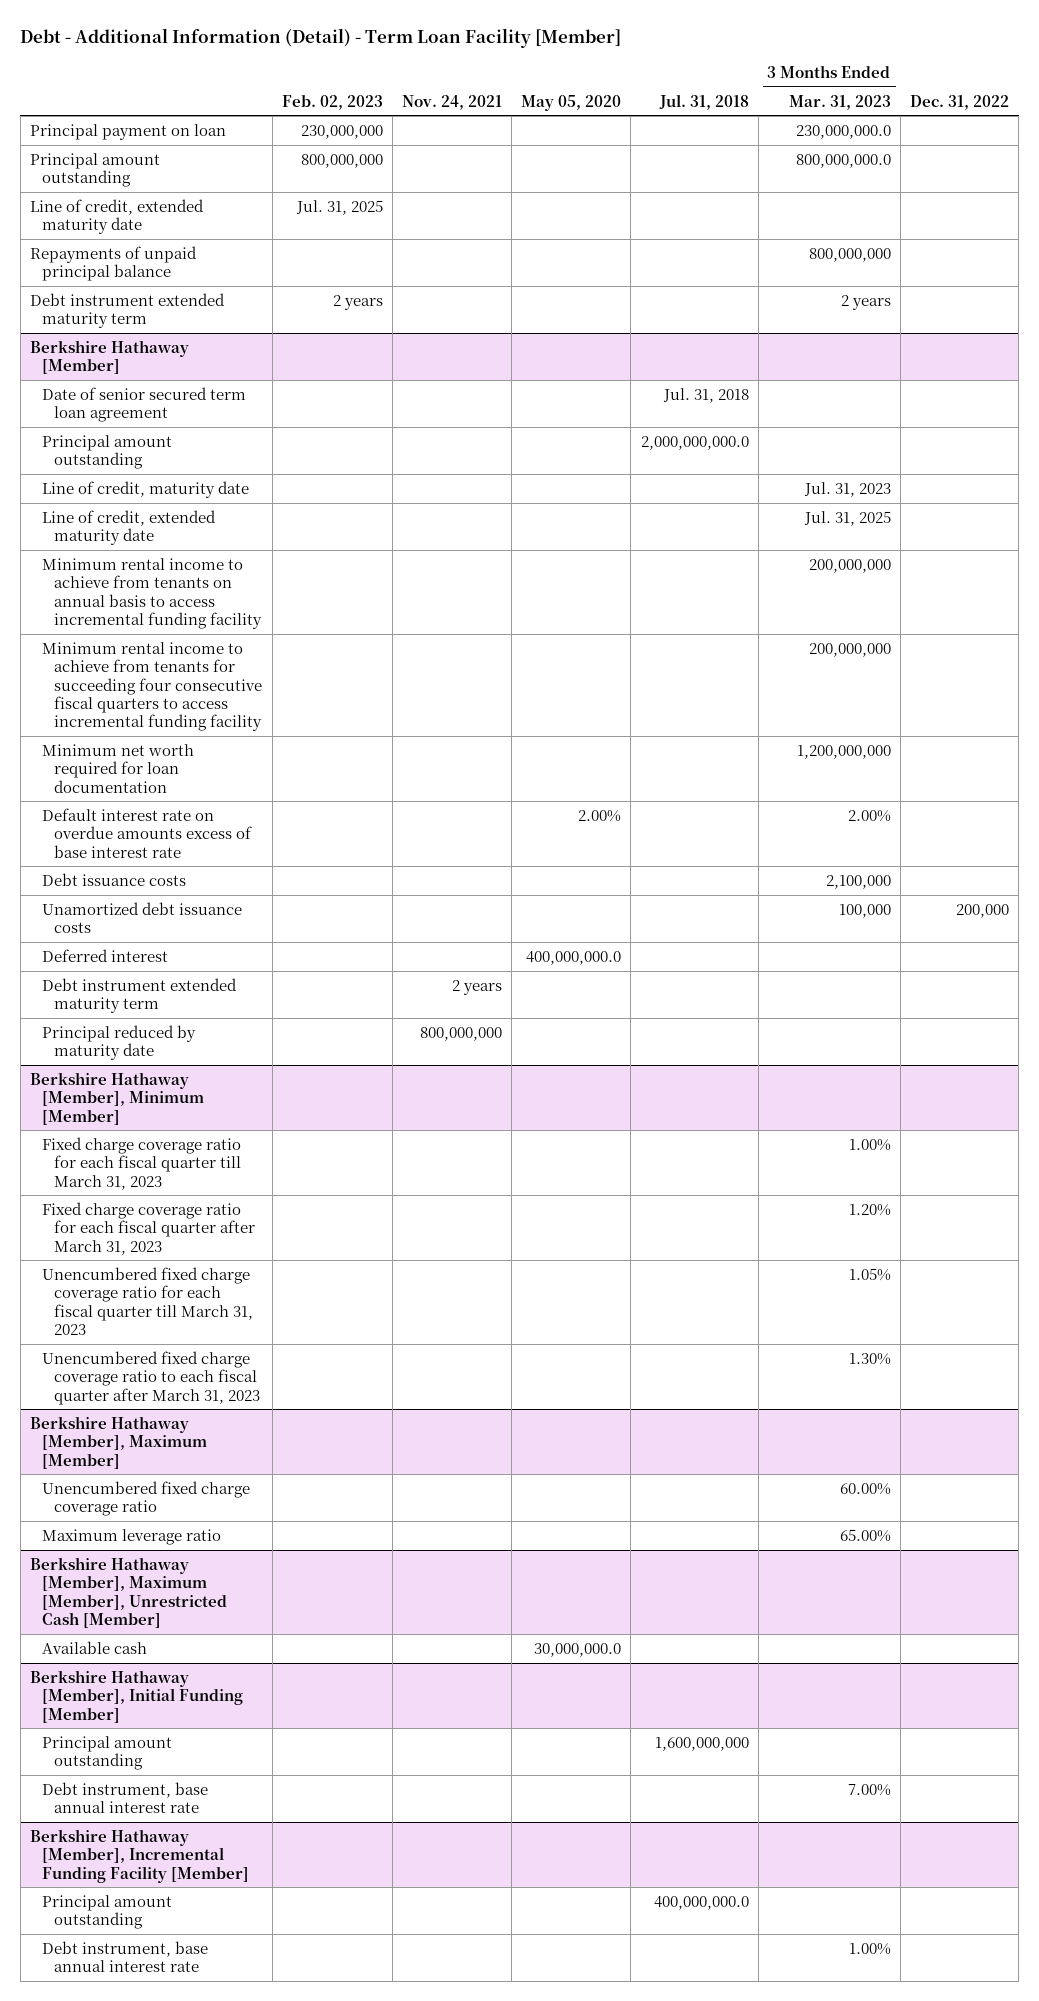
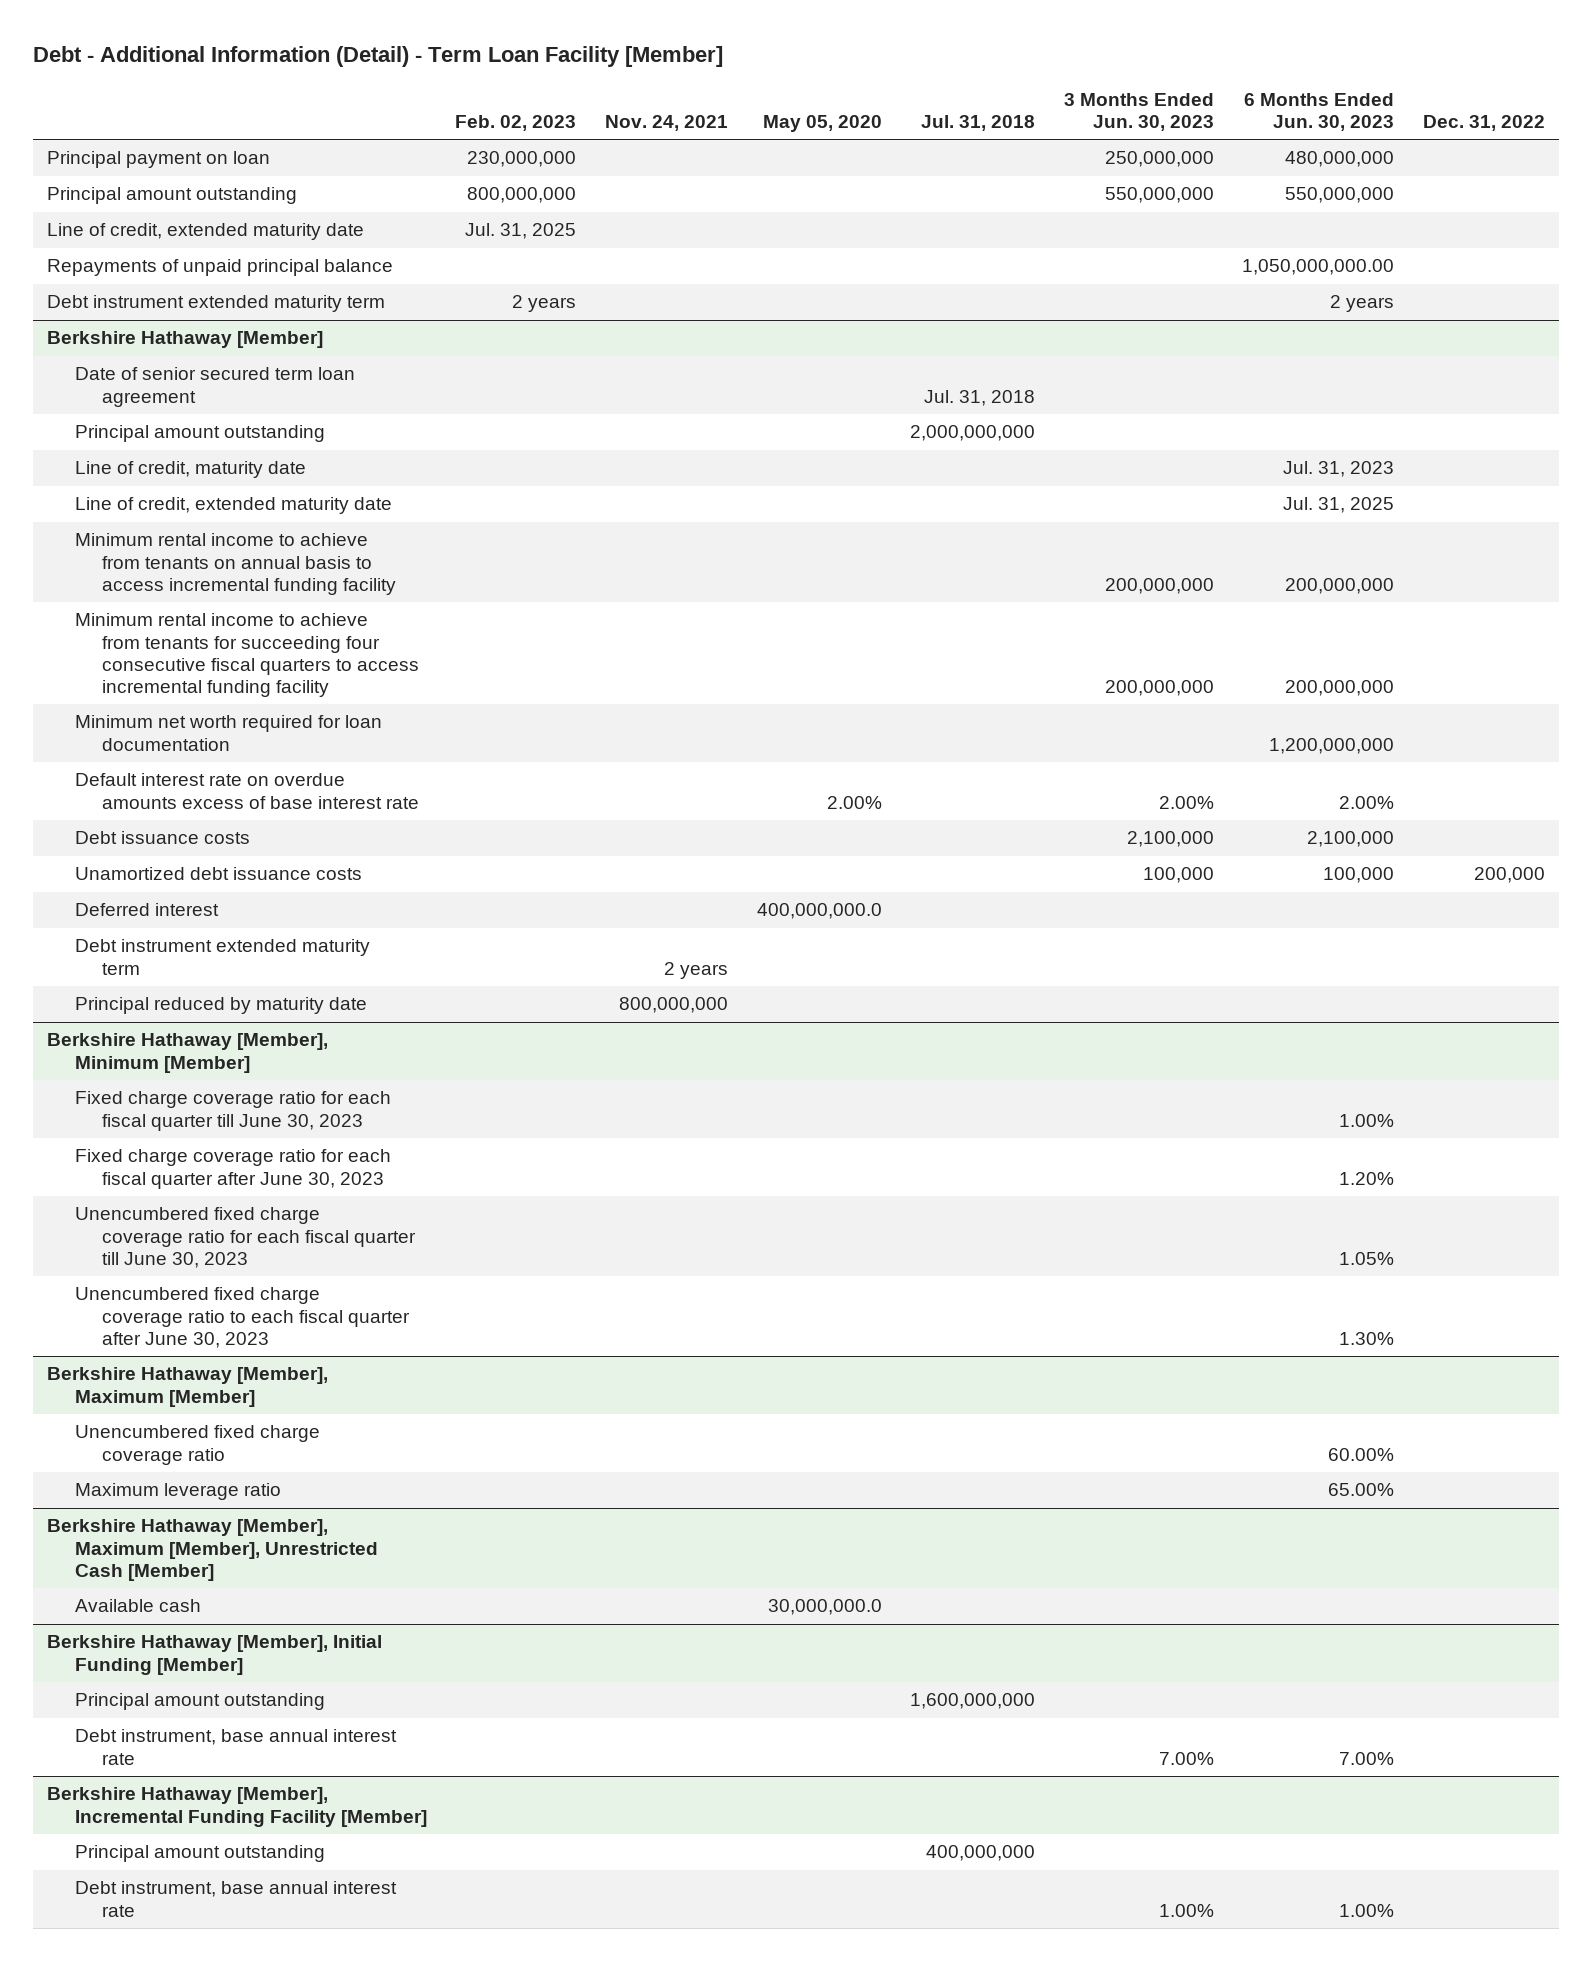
- | Feb. 02, 2023 | Nov. 24, 2021 | May 05, 2020 | Jul. 31, 2018 | 3 Months Ended Mar. 31, 2023 | Dec. 31, 2022
+ | Feb. 02, 2023 | Nov. 24, 2021 | May 05, 2020 | Jul. 31, 2018 | 3 Months Ended Jun. 30, 2023 | 6 Months Ended Jun. 30, 2023 | Dec. 31, 2022
@ Berkshire Hathaway [Member]
- Principal amount outstanding | | | | 2,000,000,000.0 | |
+ Principal amount outstanding | | | | 2,000,000,000 | | |
@ Berkshire Hathaway [Member], Minimum [Member]
- Fixed charge coverage ratio for each fiscal quarter till March 31, 2023 | | | | | 1.00% |
- Fixed charge coverage ratio for each fiscal quarter after March 31, 2023 | | | | | 1.20% |
- Unencumbered fixed charge coverage ratio for each fiscal quarter till March 31, 2023 | | | | | 1.05% |
- Unencumbered fixed charge coverage ratio to each fiscal quarter after March 31, 2023 | | | | | 1.30% |
+ Fixed charge coverage ratio for each fiscal quarter till June 30, 2023 | | | | | | 1.00% |
+ Fixed charge coverage ratio for each fiscal quarter after June 30, 2023 | | | | | | 1.20% |
+ Unencumbered fixed charge coverage ratio for each fiscal quarter till June 30, 2023 | | | | | | 1.05% |
+ Unencumbered fixed charge coverage ratio to each fiscal quarter after June 30, 2023 | | | | | | 1.30% |
@ Berkshire Hathaway [Member], Incremental Funding Facility [Member]
- Principal amount outstanding | | | | 400,000,000.0 | |
+ Principal amount outstanding | | | | 400,000,000 | | |

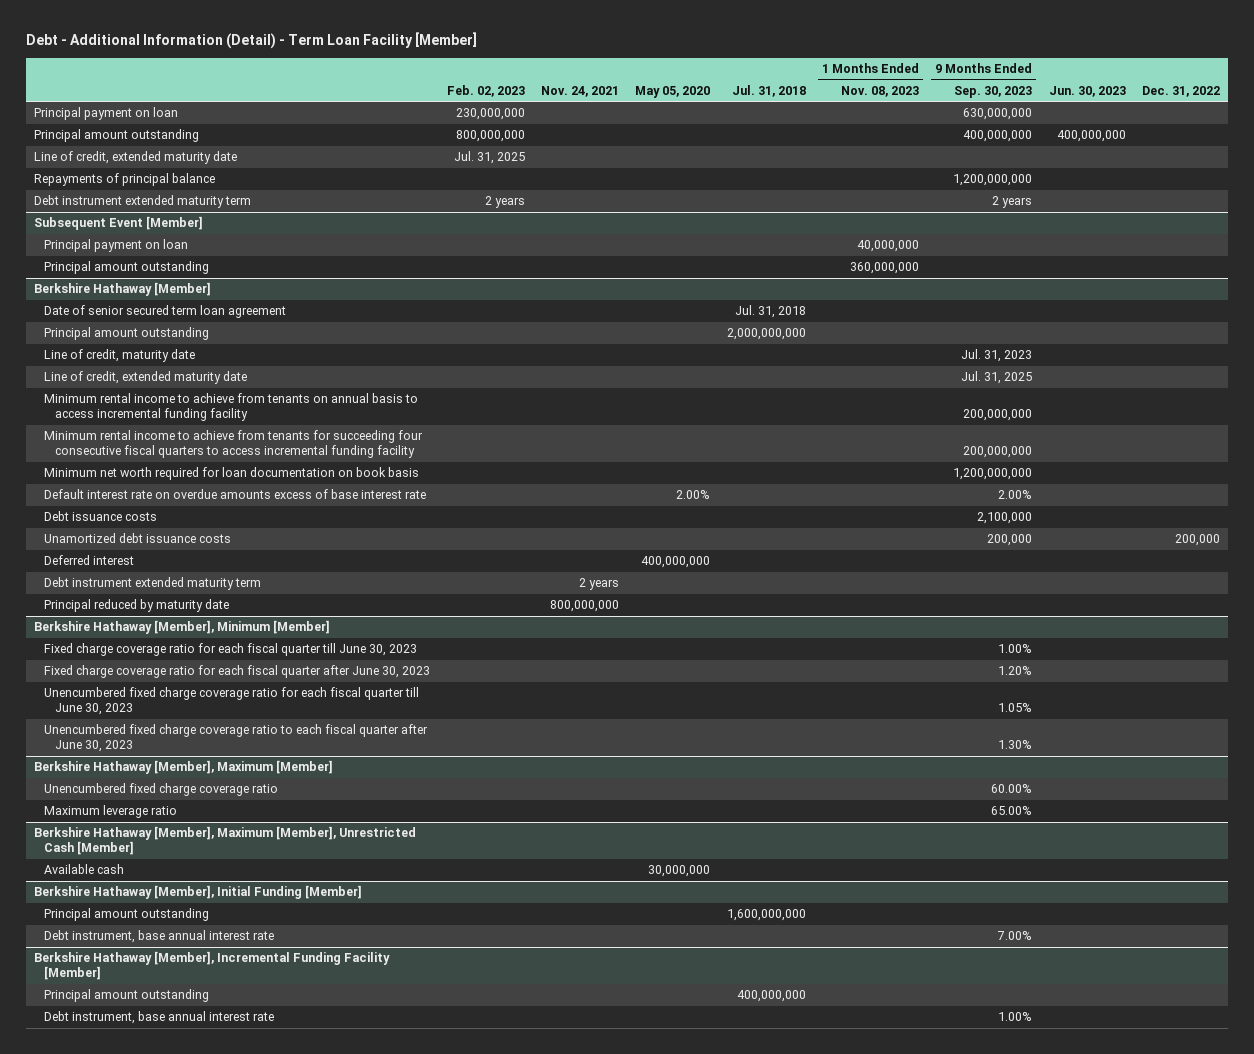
- | Feb. 02, 2023 | Nov. 24, 2021 | May 05, 2020 | Jul. 31, 2018 | 3 Months Ended Jun. 30, 2023 | 6 Months Ended Jun. 30, 2023 | Dec. 31, 2022
+ | Feb. 02, 2023 | Nov. 24, 2021 | May 05, 2020 | Jul. 31, 2018 | 1 Months Ended Nov. 08, 2023 | 9 Months Ended Sep. 30, 2023 | Jun. 30, 2023 | Dec. 31, 2022
- Repayments of unpaid principal balance | | | | | | 1,050,000,000.00 |
+ Repayments of principal balance | | | | | | 1,200,000,000 | |
+ Subsequent Event [Member]
+ Principal payment on loan | | | | | 40,000,000 | | |
+ Principal amount outstanding | | | | | 360,000,000 | | |
@ Berkshire Hathaway [Member]
- Minimum net worth required for loan documentation | | | | | | 1,200,000,000 |
+ Minimum net worth required for loan documentation on book basis | | | | | | 1,200,000,000 | |
- Deferred interest | | | 400,000,000.0 | | | |
+ Deferred interest | | | 400,000,000 | | | | |
@ Berkshire Hathaway [Member], Maximum [Member], Unrestricted Cash [Member]
- Available cash | | | 30,000,000.0 | | | |
+ Available cash | | | 30,000,000 | | | | |

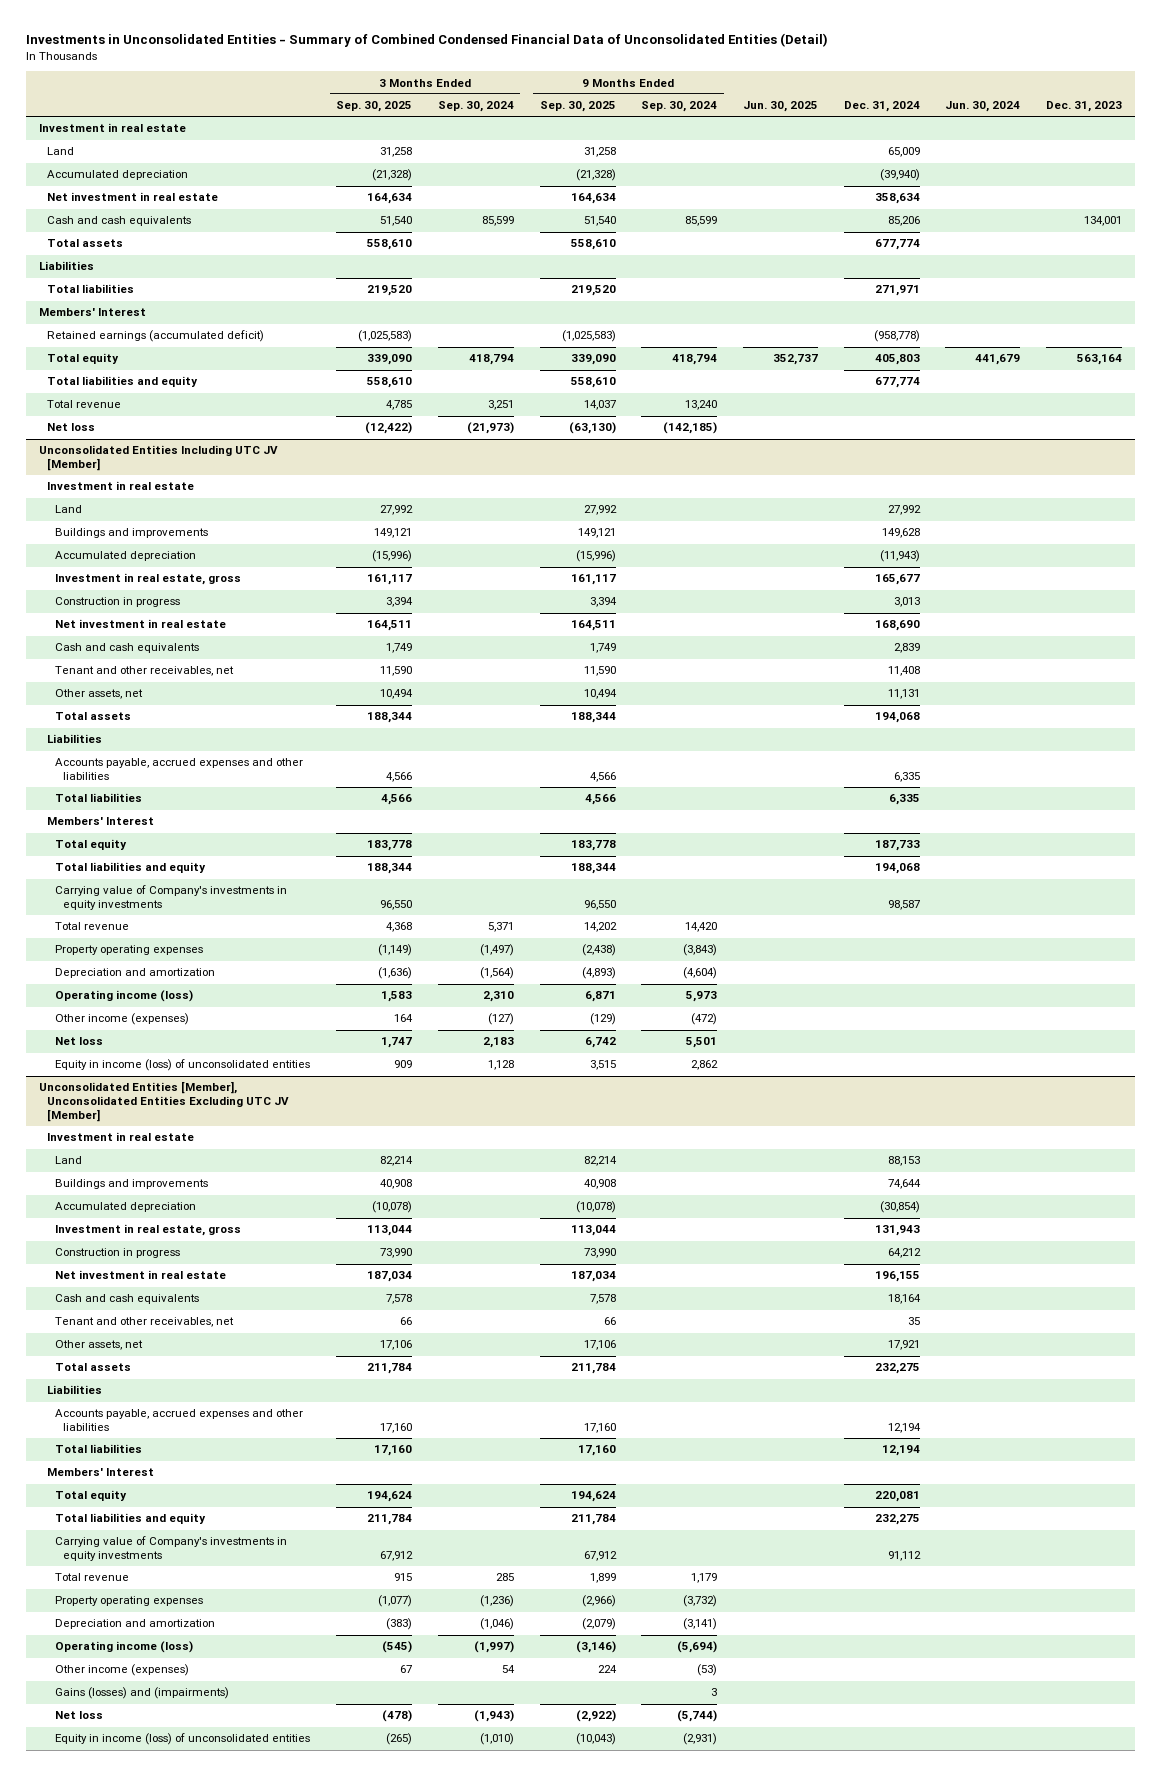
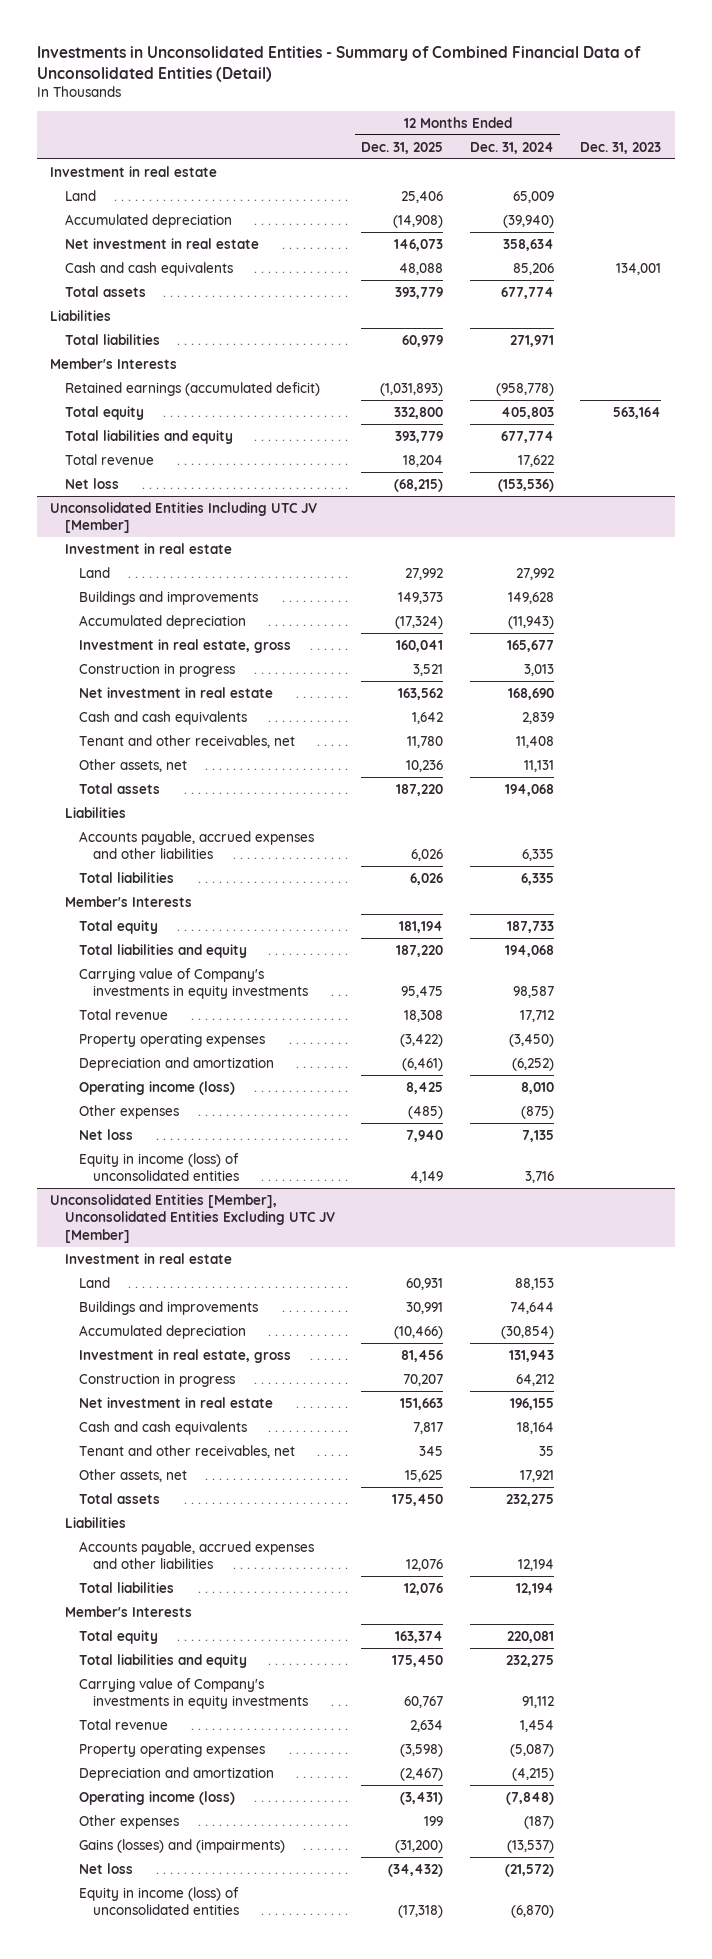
- Investments in Unconsolidated Entities - Summary of Combined Condensed Financial Data of Unconsolidated Entities (Detail)
+ Investments in Unconsolidated Entities - Summary of Combined Financial Data of Unconsolidated Entities (Detail)
- | 3 Months Ended Sep. 30, 2025 | 3 Months Ended Sep. 30, 2024 | 9 Months Ended Sep. 30, 2025 | 9 Months Ended Sep. 30, 2024 | Jun. 30, 2025 | Dec. 31, 2024 | Jun. 30, 2024 | Dec. 31, 2023
+ | 12 Months Ended Dec. 31, 2025 | 12 Months Ended Dec. 31, 2024 | Dec. 31, 2023
- Members' Interest
+ Member's Interests
@ Unconsolidated Entities Including UTC JV [Member]
- Members' Interest
+ Member's Interests
- Other income (expenses) | 164 | (127) | (129) | (472) | | | |
+ Other expenses | (485) | (875) |
@ Unconsolidated Entities [Member], Unconsolidated Entities Excluding UTC JV [Member]
- Members' Interest
+ Member's Interests
- Other income (expenses) | 67 | 54 | 224 | (53) | | | |
+ Other expenses | 199 | (187) |

